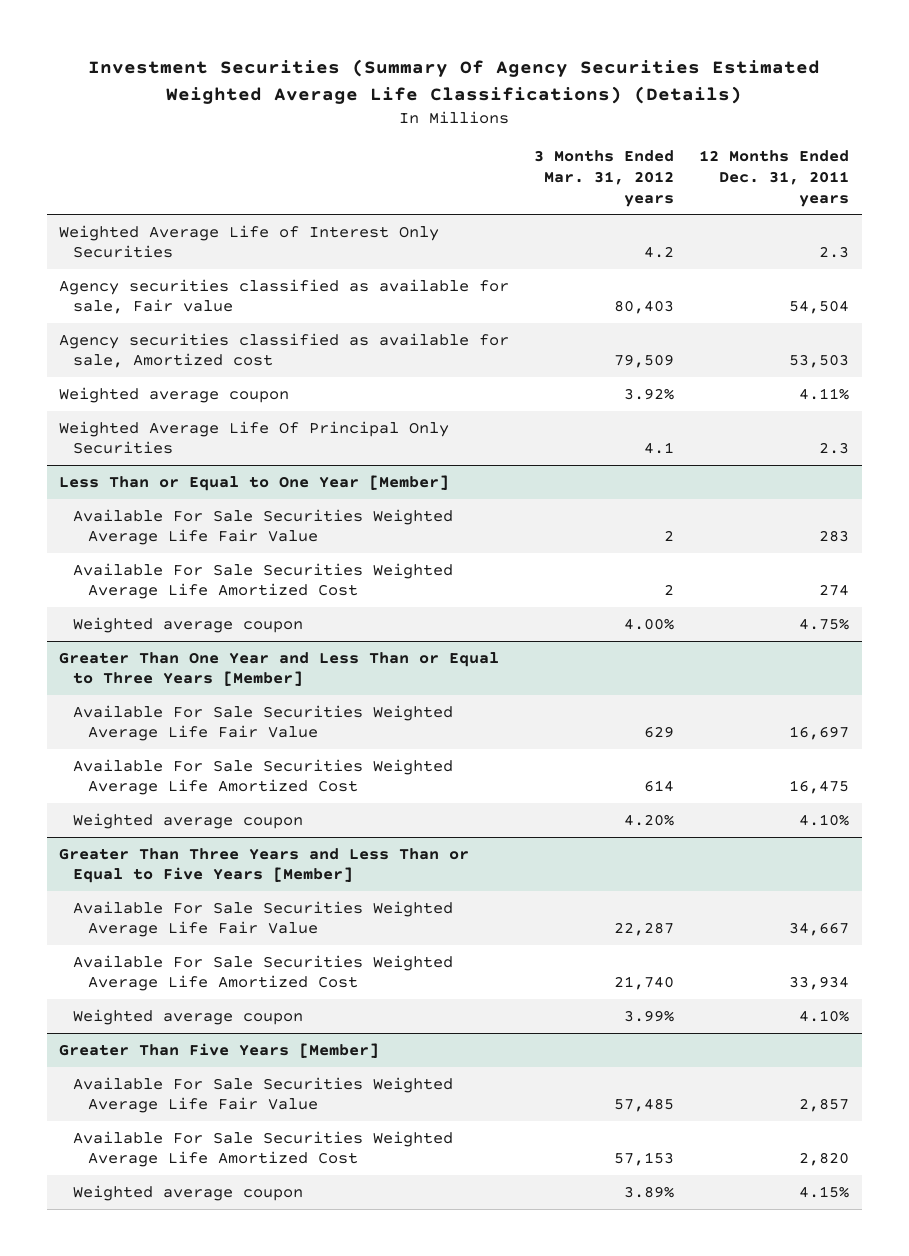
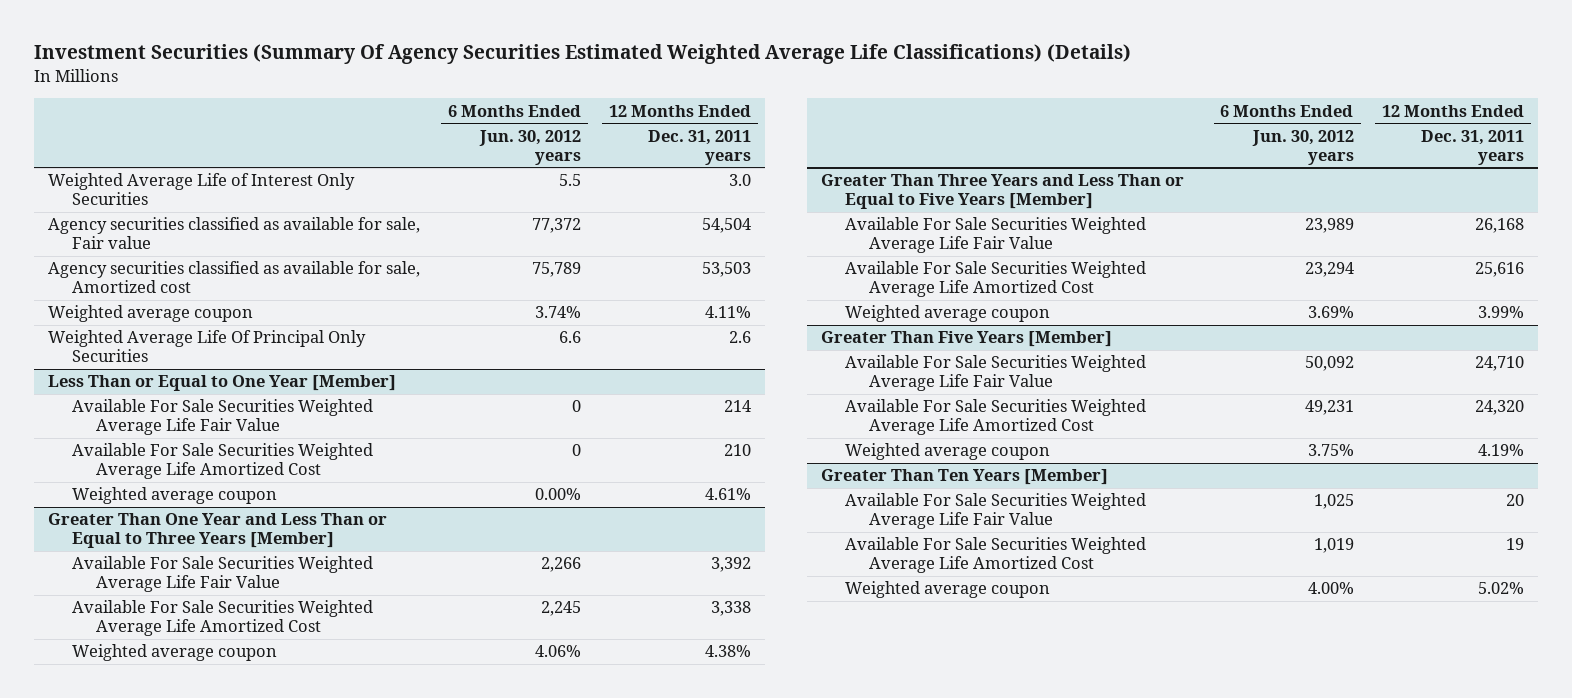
- | 3 Months Ended Mar. 31, 2012 years | 12 Months Ended Dec. 31, 2011 years
+ | 6 Months Ended Jun. 30, 2012 years | 12 Months Ended Dec. 31, 2011 years
- Weighted Average Life of Interest Only Securities | 4.2 | 2.3
+ Weighted Average Life of Interest Only Securities | 5.5 | 3.0
- Weighted Average Life Of Principal Only Securities | 4.1 | 2.3
+ Weighted Average Life Of Principal Only Securities | 6.6 | 2.6
@ Less Than or Equal to One Year [Member]
- Available For Sale Securities Weighted Average Life Fair Value | 2 | 283
- Available For Sale Securities Weighted Average Life Amortized Cost | 2 | 274
- Weighted average coupon | 4.00% | 4.75%
+ Available For Sale Securities Weighted Average Life Fair Value | 0 | 214
+ Available For Sale Securities Weighted Average Life Amortized Cost | 0 | 210
+ Weighted average coupon | 0.00% | 4.61%
@ Greater Than One Year and Less Than or Equal to Three Years [Member]
- Available For Sale Securities Weighted Average Life Fair Value | 629 | 16,697
- Available For Sale Securities Weighted Average Life Amortized Cost | 614 | 16,475
- Weighted average coupon | 4.20% | 4.10%
+ Available For Sale Securities Weighted Average Life Fair Value | 2,266 | 3,392
+ Available For Sale Securities Weighted Average Life Amortized Cost | 2,245 | 3,338
+ Weighted average coupon | 4.06% | 4.38%
@ Greater Than Three Years and Less Than or Equal to Five Years [Member]
- Available For Sale Securities Weighted Average Life Fair Value | 22,287 | 34,667
- Available For Sale Securities Weighted Average Life Amortized Cost | 21,740 | 33,934
- Weighted average coupon | 3.99% | 4.10%
+ Available For Sale Securities Weighted Average Life Fair Value | 23,989 | 26,168
+ Available For Sale Securities Weighted Average Life Amortized Cost | 23,294 | 25,616
+ Weighted average coupon | 3.69% | 3.99%
@ Greater Than Five Years [Member]
- Available For Sale Securities Weighted Average Life Fair Value | 57,485 | 2,857
- Available For Sale Securities Weighted Average Life Amortized Cost | 57,153 | 2,820
- Weighted average coupon | 3.89% | 4.15%
+ Available For Sale Securities Weighted Average Life Fair Value | 50,092 | 24,710
+ Available For Sale Securities Weighted Average Life Amortized Cost | 49,231 | 24,320
+ Weighted average coupon | 3.75% | 4.19%
+ Greater Than Ten Years [Member]
+ Available For Sale Securities Weighted Average Life Fair Value | 1,025 | 20
+ Available For Sale Securities Weighted Average Life Amortized Cost | 1,019 | 19
+ Weighted average coupon | 4.00% | 5.02%

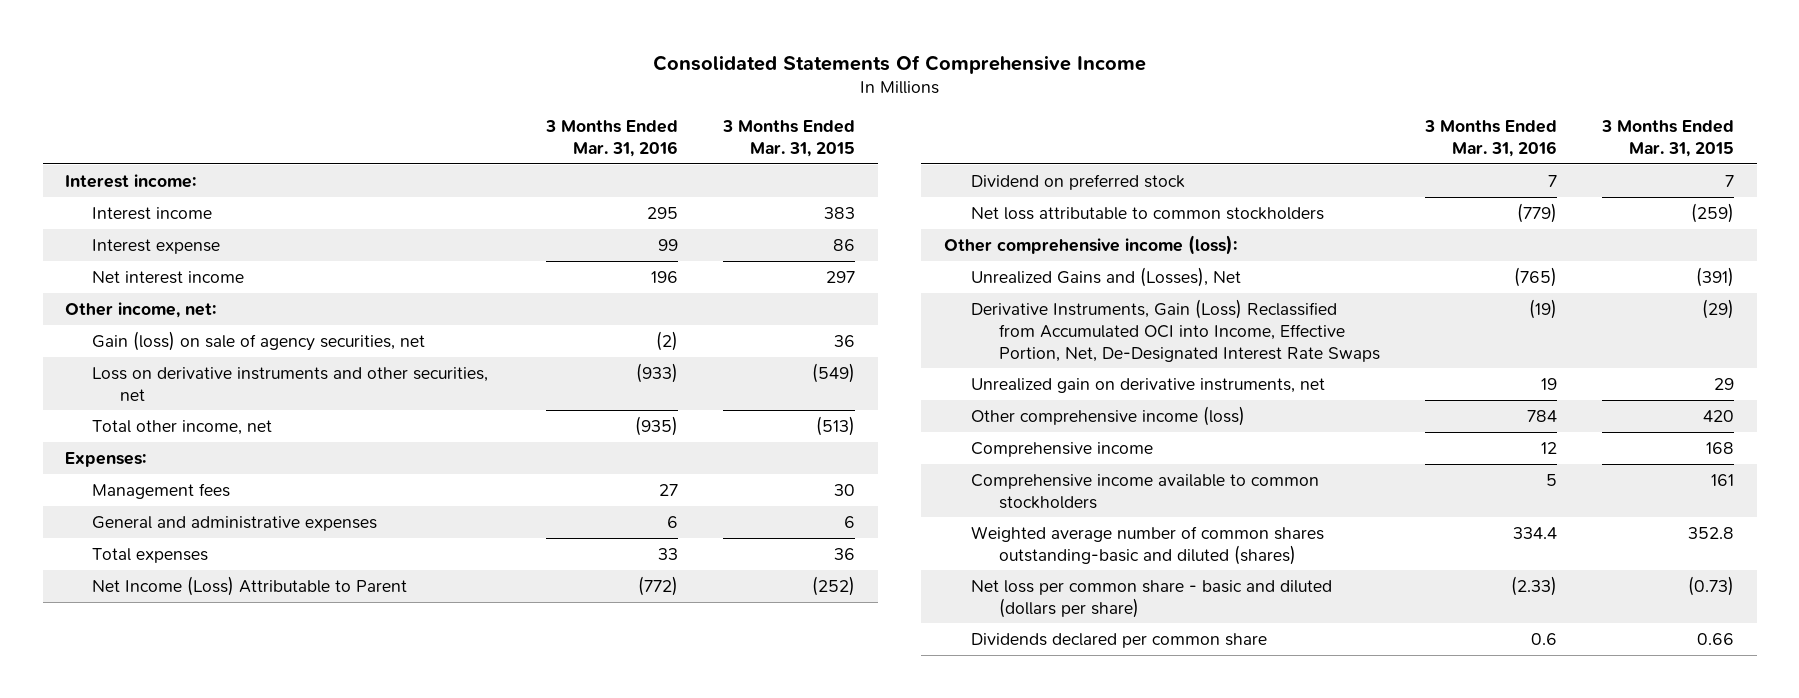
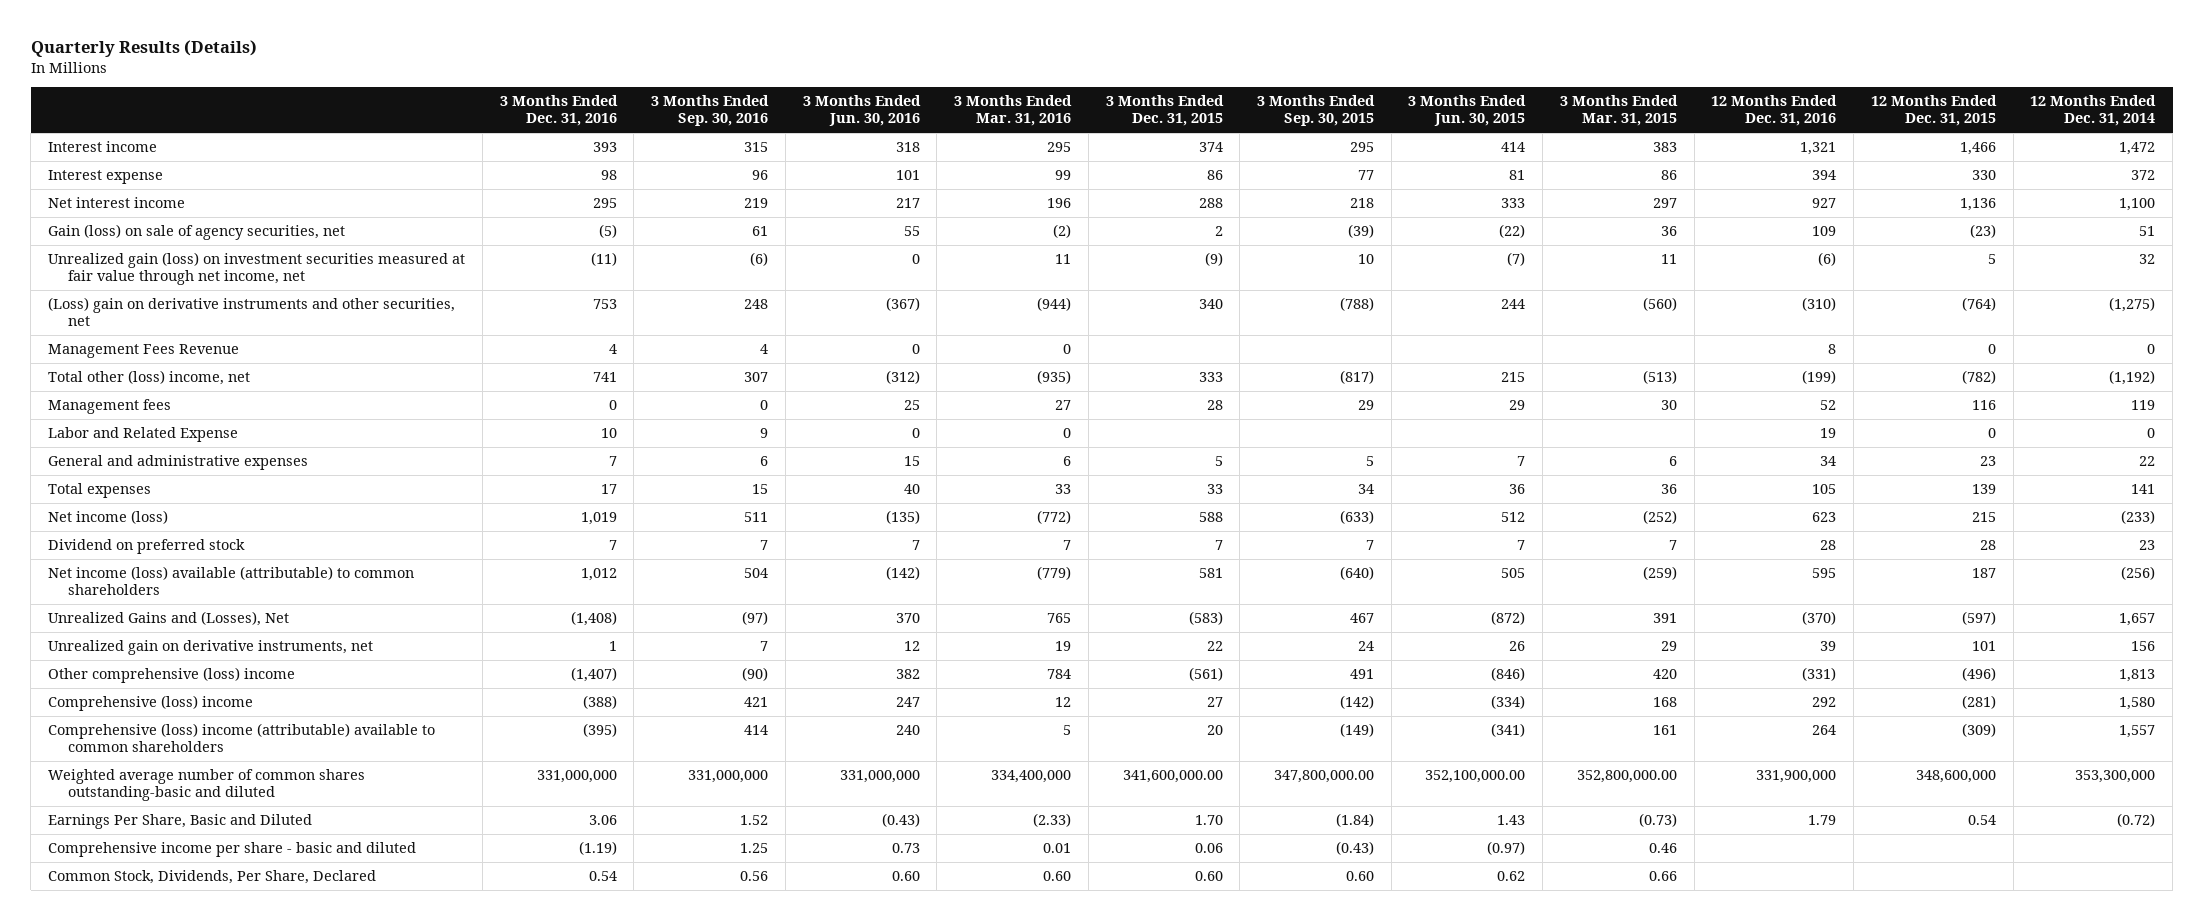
- Consolidated Statements Of Comprehensive Income
+ Quarterly Results (Details)
- | 3 Months Ended Mar. 31, 2016 | 3 Months Ended Mar. 31, 2015
+ | 3 Months Ended Dec. 31, 2016 | 3 Months Ended Sep. 30, 2016 | 3 Months Ended Jun. 30, 2016 | 3 Months Ended Mar. 31, 2016 | 3 Months Ended Dec. 31, 2015 | 3 Months Ended Sep. 30, 2015 | 3 Months Ended Jun. 30, 2015 | 3 Months Ended Mar. 31, 2015 | 12 Months Ended Dec. 31, 2016 | 12 Months Ended Dec. 31, 2015 | 12 Months Ended Dec. 31, 2014
- Interest income:
- Other income, net:
- Loss on derivative instruments and other securities, net | (933) | (549)
- Total other income, net | (935) | (513)
- Expenses:
+ Unrealized gain (loss) on investment securities measured at fair value through net income, net | (11) | (6) | 0 | 11 | (9) | 10 | (7) | 11 | (6) | 5 | 32
+ (Loss) gain on derivative instruments and other securities, net | 753 | 248 | (367) | (944) | 340 | (788) | 244 | (560) | (310) | (764) | (1,275)
+ Management Fees Revenue | 4 | 4 | 0 | 0 | | | | | 8 | 0 | 0
+ Total other (loss) income, net | 741 | 307 | (312) | (935) | 333 | (817) | 215 | (513) | (199) | (782) | (1,192)
+ Labor and Related Expense | 10 | 9 | 0 | 0 | | | | | 19 | 0 | 0
- Net Income (Loss) Attributable to Parent | (772) | (252)
+ Net income (loss) | 1,019 | 511 | (135) | (772) | 588 | (633) | 512 | (252) | 623 | 215 | (233)
- Net loss attributable to common stockholders | (779) | (259)
- Other comprehensive income (loss):
- Unrealized Gains and (Losses), Net | (765) | (391)
- Derivative Instruments, Gain (Loss) Reclassified from Accumulated OCI into Income, Effective Portion, Net, De-Designated Interest Rate Swaps | (19) | (29)
+ Net income (loss) available (attributable) to common shareholders | 1,012 | 504 | (142) | (779) | 581 | (640) | 505 | (259) | 595 | 187 | (256)
+ Unrealized Gains and (Losses), Net | (1,408) | (97) | 370 | 765 | (583) | 467 | (872) | 391 | (370) | (597) | 1,657
- Other comprehensive income (loss) | 784 | 420
- Comprehensive income | 12 | 168
- Comprehensive income available to common stockholders | 5 | 161
- Weighted average number of common shares outstanding-basic and diluted (shares) | 334.4 | 352.8
- Net loss per common share - basic and diluted (dollars per share) | (2.33) | (0.73)
- Dividends declared per common share | 0.6 | 0.66
+ Other comprehensive (loss) income | (1,407) | (90) | 382 | 784 | (561) | 491 | (846) | 420 | (331) | (496) | 1,813
+ Comprehensive (loss) income | (388) | 421 | 247 | 12 | 27 | (142) | (334) | 168 | 292 | (281) | 1,580
+ Comprehensive (loss) income (attributable) available to common shareholders | (395) | 414 | 240 | 5 | 20 | (149) | (341) | 161 | 264 | (309) | 1,557
+ Weighted average number of common shares outstanding-basic and diluted | 331,000,000 | 331,000,000 | 331,000,000 | 334,400,000 | 341,600,000.00 | 347,800,000.00 | 352,100,000.00 | 352,800,000.00 | 331,900,000 | 348,600,000 | 353,300,000
+ Earnings Per Share, Basic and Diluted | 3.06 | 1.52 | (0.43) | (2.33) | 1.70 | (1.84) | 1.43 | (0.73) | 1.79 | 0.54 | (0.72)
+ Comprehensive income per share - basic and diluted | (1.19) | 1.25 | 0.73 | 0.01 | 0.06 | (0.43) | (0.97) | 0.46 | | |
+ Common Stock, Dividends, Per Share, Declared | 0.54 | 0.56 | 0.60 | 0.60 | 0.60 | 0.60 | 0.62 | 0.66 | | |

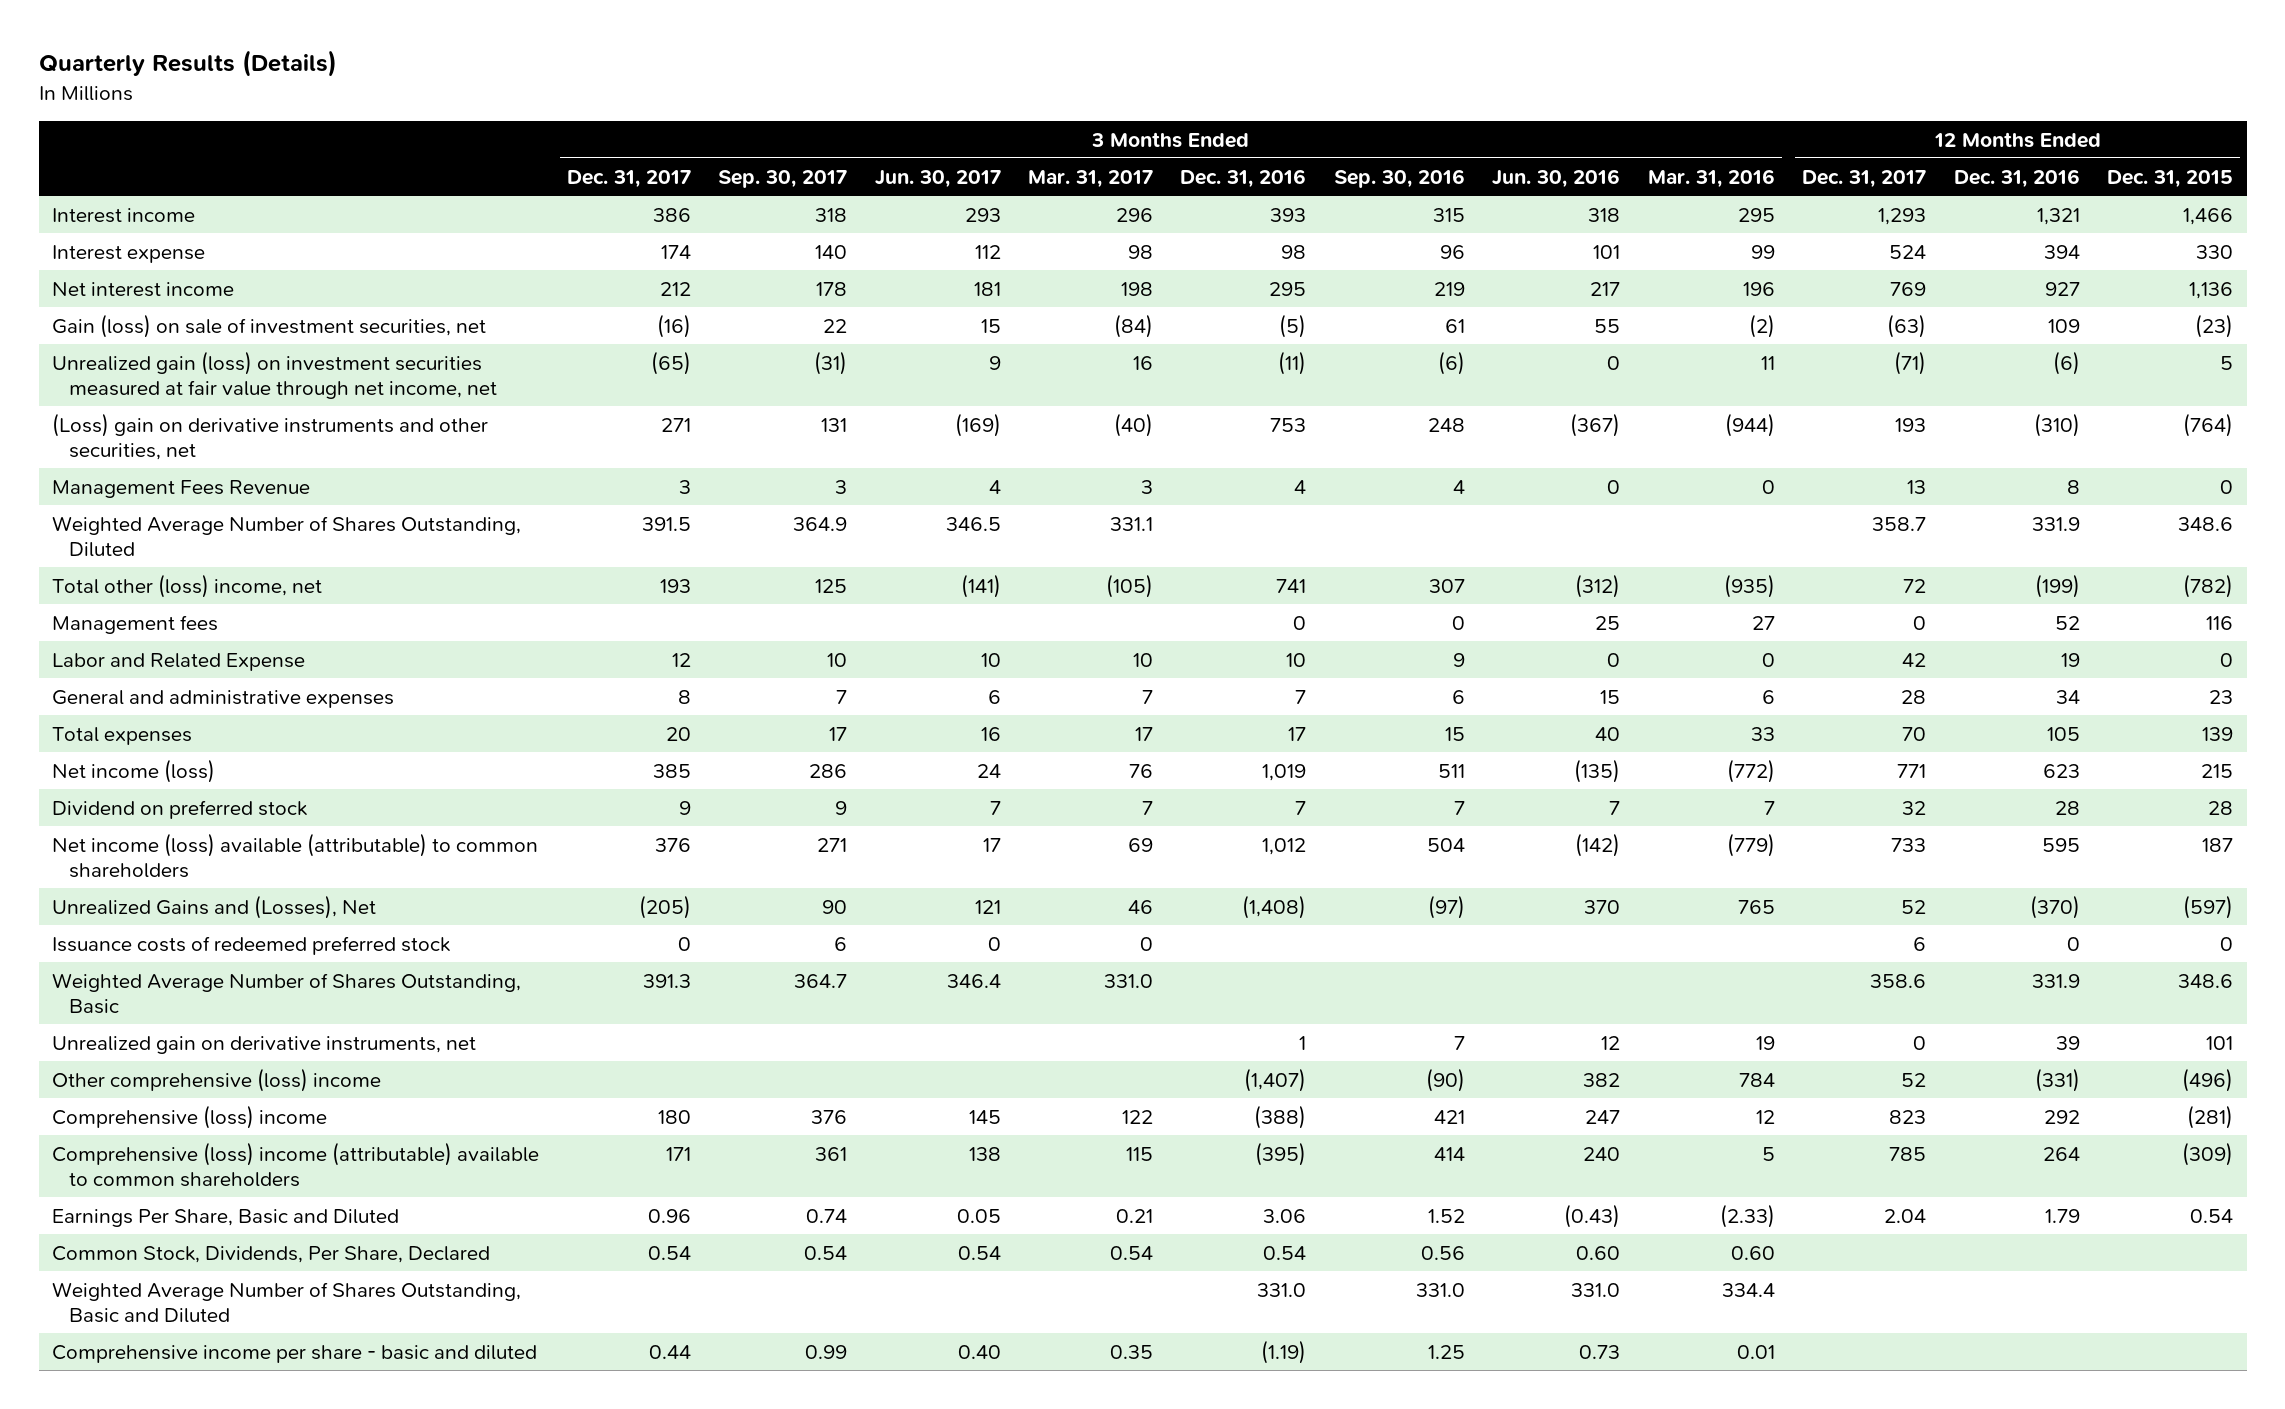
- | 3 Months Ended Dec. 31, 2016 | 3 Months Ended Sep. 30, 2016 | 3 Months Ended Jun. 30, 2016 | 3 Months Ended Mar. 31, 2016 | 3 Months Ended Dec. 31, 2015 | 3 Months Ended Sep. 30, 2015 | 3 Months Ended Jun. 30, 2015 | 3 Months Ended Mar. 31, 2015 | 12 Months Ended Dec. 31, 2016 | 12 Months Ended Dec. 31, 2015 | 12 Months Ended Dec. 31, 2014
+ | 3 Months Ended Dec. 31, 2017 | 3 Months Ended Sep. 30, 2017 | 3 Months Ended Jun. 30, 2017 | 3 Months Ended Mar. 31, 2017 | 3 Months Ended Dec. 31, 2016 | 3 Months Ended Sep. 30, 2016 | 3 Months Ended Jun. 30, 2016 | 3 Months Ended Mar. 31, 2016 | 12 Months Ended Dec. 31, 2017 | 12 Months Ended Dec. 31, 2016 | 12 Months Ended Dec. 31, 2015
- Gain (loss) on sale of agency securities, net | (5) | 61 | 55 | (2) | 2 | (39) | (22) | 36 | 109 | (23) | 51
+ Gain (loss) on sale of investment securities, net | (16) | 22 | 15 | (84) | (5) | 61 | 55 | (2) | (63) | 109 | (23)
+ Weighted Average Number of Shares Outstanding, Diluted | 391.5 | 364.9 | 346.5 | 331.1 | | | | | 358.7 | 331.9 | 348.6
+ Issuance costs of redeemed preferred stock | 0 | 6 | 0 | 0 | | | | | 6 | 0 | 0
+ Weighted Average Number of Shares Outstanding, Basic | 391.3 | 364.7 | 346.4 | 331.0 | | | | | 358.6 | 331.9 | 348.6
- Weighted average number of common shares outstanding-basic and diluted | 331,000,000 | 331,000,000 | 331,000,000 | 334,400,000 | 341,600,000.00 | 347,800,000.00 | 352,100,000.00 | 352,800,000.00 | 331,900,000 | 348,600,000 | 353,300,000
+ Weighted Average Number of Shares Outstanding, Basic and Diluted | | | | | 331.0 | 331.0 | 331.0 | 334.4 | | |
moved down: Comprehensive income per share - basic and diluted | 0.44 | 0.99 | 0.40 | 0.35 | (1.19) | 1.25 | 0.73 | 0.01 | | |

